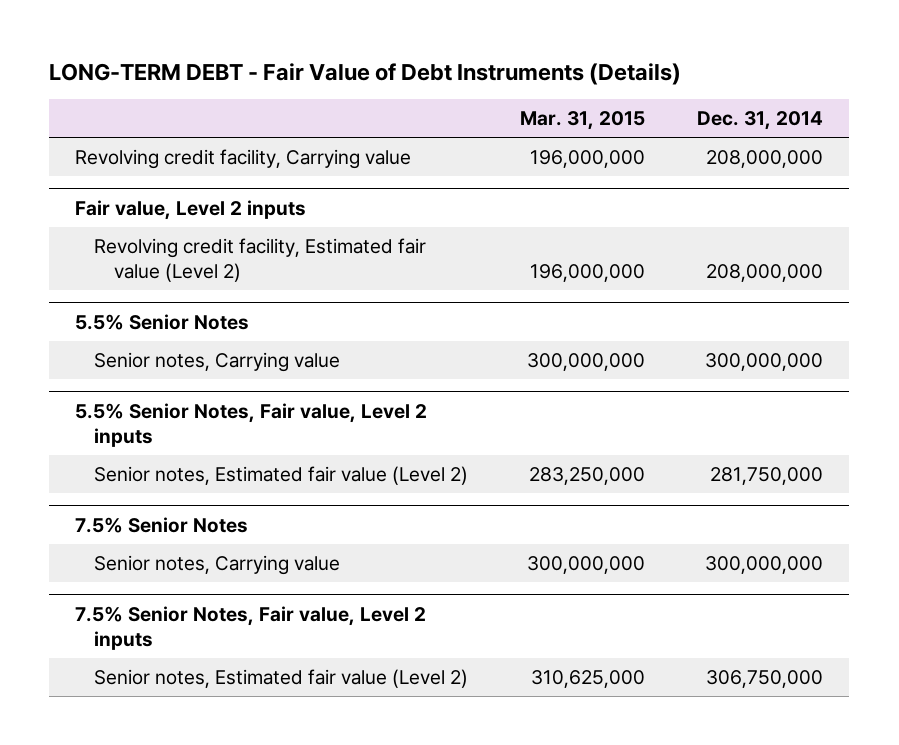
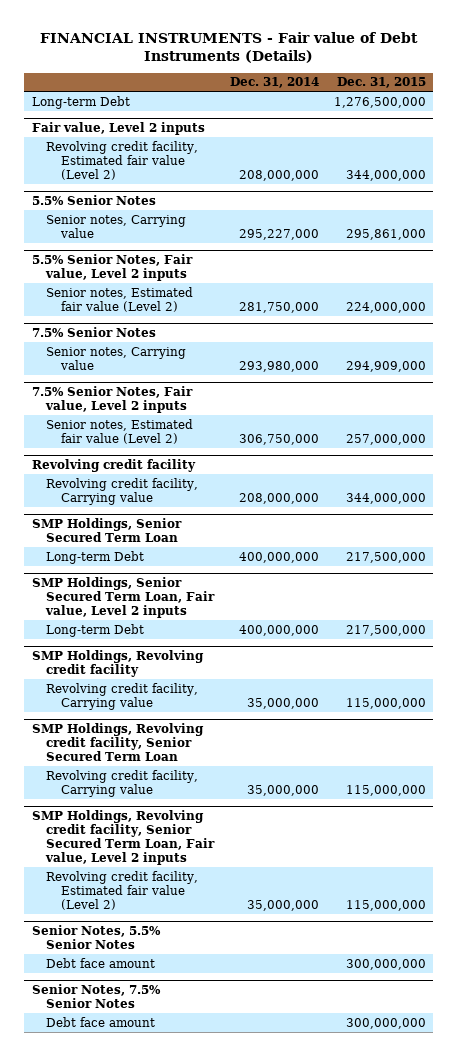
- LONG-TERM DEBT - Fair Value of Debt Instruments (Details)
+ FINANCIAL INSTRUMENTS - Fair value of Debt Instruments (Details)
- | Mar. 31, 2015 | Dec. 31, 2014
+ | Dec. 31, 2014 | Dec. 31, 2015
- Revolving credit facility, Carrying value | 196,000,000 | 208,000,000
+ Long-term Debt | | 1,276,500,000
@ 5.5% Senior Notes
- Senior notes, Carrying value | 300,000,000 | 300,000,000
+ Senior notes, Carrying value | 295,227,000 | 295,861,000
@ 7.5% Senior Notes
- Senior notes, Carrying value | 300,000,000 | 300,000,000
+ Senior notes, Carrying value | 293,980,000 | 294,909,000
+ Revolving credit facility
+ Revolving credit facility, Carrying value | 208,000,000 | 344,000,000
+ SMP Holdings, Senior Secured Term Loan
+ Long-term Debt | 400,000,000 | 217,500,000
+ SMP Holdings, Senior Secured Term Loan, Fair value, Level 2 inputs
+ Long-term Debt | 400,000,000 | 217,500,000
+ SMP Holdings, Revolving credit facility
+ Revolving credit facility, Carrying value | 35,000,000 | 115,000,000
+ SMP Holdings, Revolving credit facility, Senior Secured Term Loan
+ Revolving credit facility, Carrying value | 35,000,000 | 115,000,000
+ SMP Holdings, Revolving credit facility, Senior Secured Term Loan, Fair value, Level 2 inputs
+ Revolving credit facility, Estimated fair value (Level 2) | 35,000,000 | 115,000,000
+ Senior Notes, 5.5% Senior Notes
+ Debt face amount | | 300,000,000
+ Senior Notes, 7.5% Senior Notes
+ Debt face amount | | 300,000,000

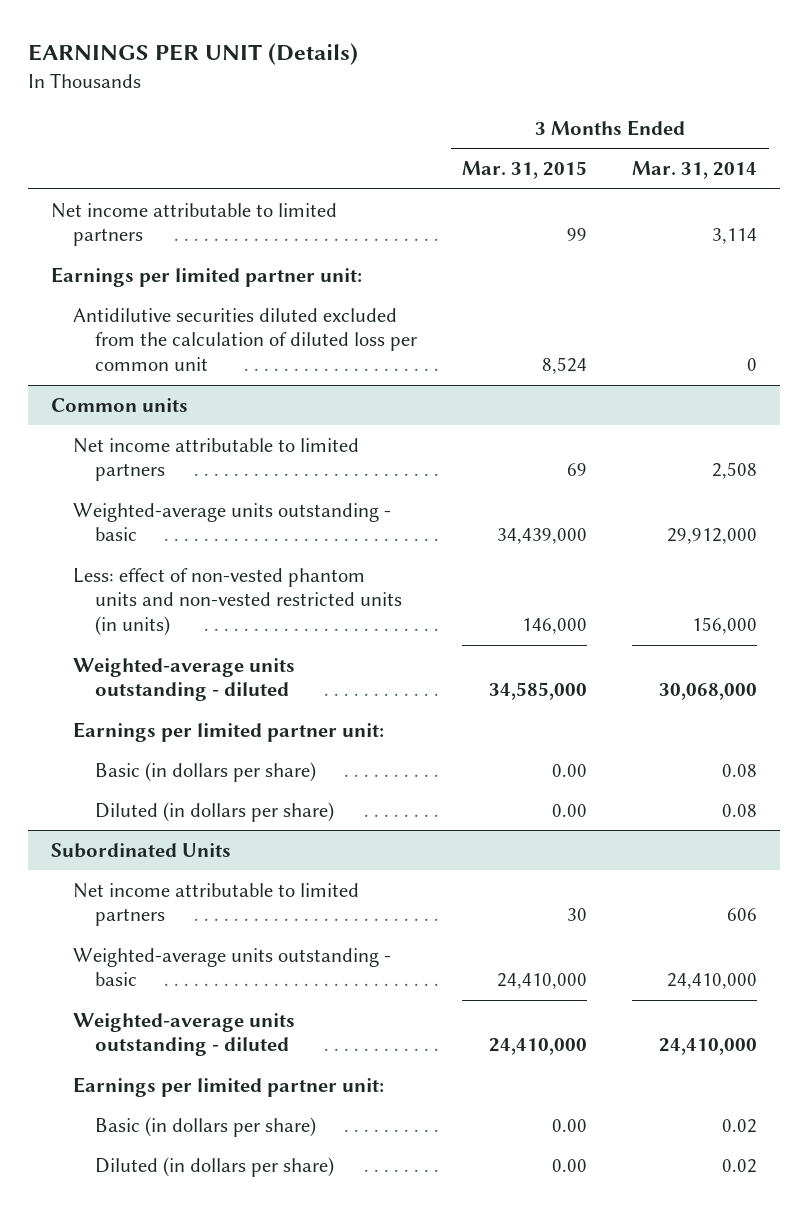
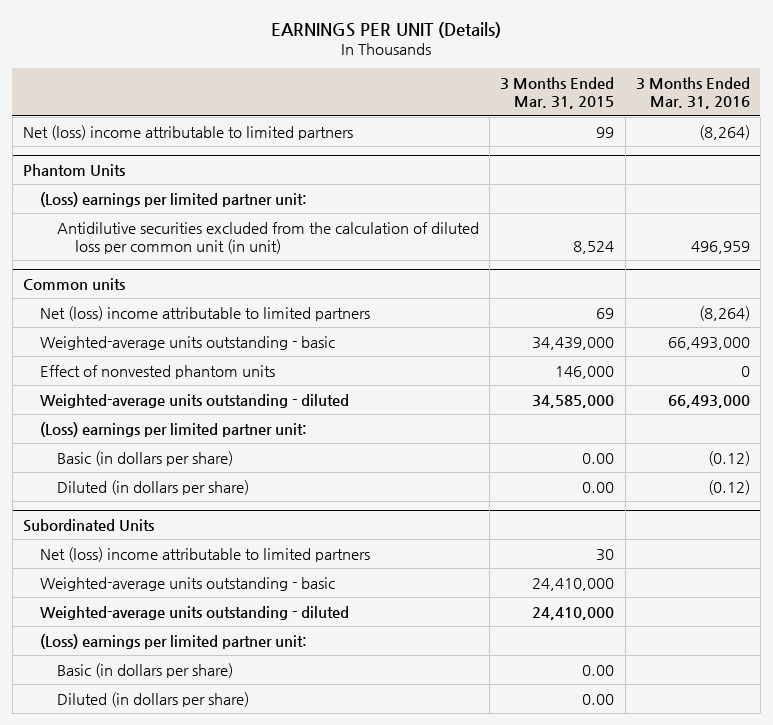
- | 3 Months Ended Mar. 31, 2015 | 3 Months Ended Mar. 31, 2014
+ | 3 Months Ended Mar. 31, 2015 | 3 Months Ended Mar. 31, 2016
- Net income attributable to limited partners | 99 | 3,114
- Earnings per limited partner unit:
- Antidilutive securities diluted excluded from the calculation of diluted loss per common unit | 8,524 | 0
+ Net (loss) income attributable to limited partners | 99 | (8,264)
+ Phantom Units
+ (Loss) earnings per limited partner unit:
+ Antidilutive securities excluded from the calculation of diluted loss per common unit (in unit) | 8,524 | 496,959
@ Common units
- Net income attributable to limited partners | 69 | 2,508
+ Net (loss) income attributable to limited partners | 69 | (8,264)
- Less: effect of non-vested phantom units and non-vested restricted units (in units) | 146,000 | 156,000
+ Effect of nonvested phantom units | 146,000 | 0
- Earnings per limited partner unit:
+ (Loss) earnings per limited partner unit:
@ Subordinated Units
- Net income attributable to limited partners | 30 | 606
+ Net (loss) income attributable to limited partners | 30 |
- Earnings per limited partner unit:
+ (Loss) earnings per limited partner unit:

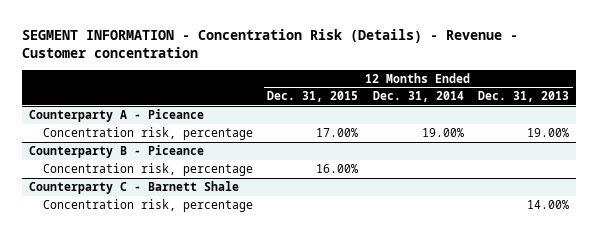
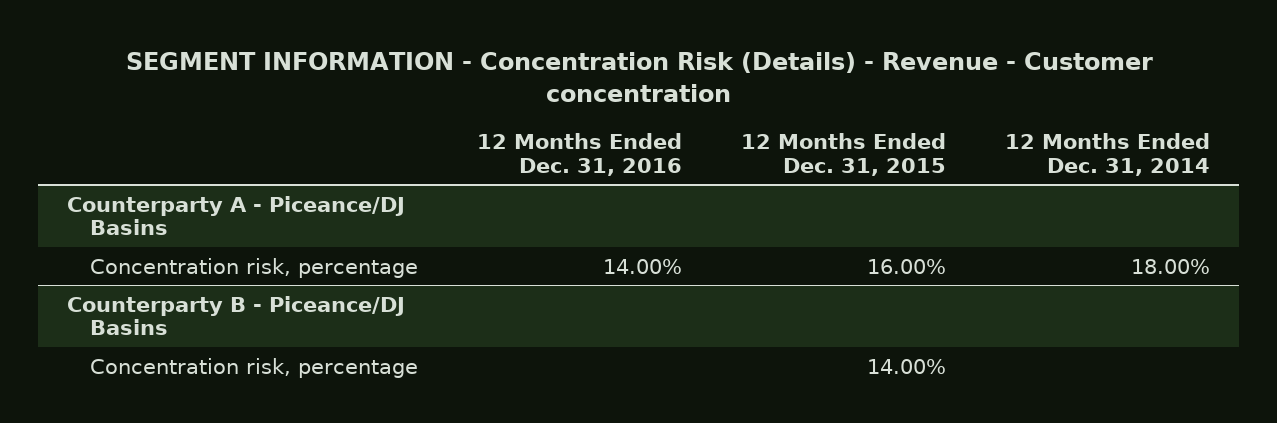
- | 12 Months Ended Dec. 31, 2015 | 12 Months Ended Dec. 31, 2014 | 12 Months Ended Dec. 31, 2013
+ | 12 Months Ended Dec. 31, 2016 | 12 Months Ended Dec. 31, 2015 | 12 Months Ended Dec. 31, 2014
- Counterparty A - Piceance
- Concentration risk, percentage | 17.00% | 19.00% | 19.00%
- Counterparty B - Piceance
- Concentration risk, percentage | 16.00% | |
- Counterparty C - Barnett Shale
- Concentration risk, percentage | | | 14.00%
+ Counterparty A - Piceance/DJ Basins
+ Concentration risk, percentage | 14.00% | 16.00% | 18.00%
+ Counterparty B - Piceance/DJ Basins
+ Concentration risk, percentage | | 14.00% |

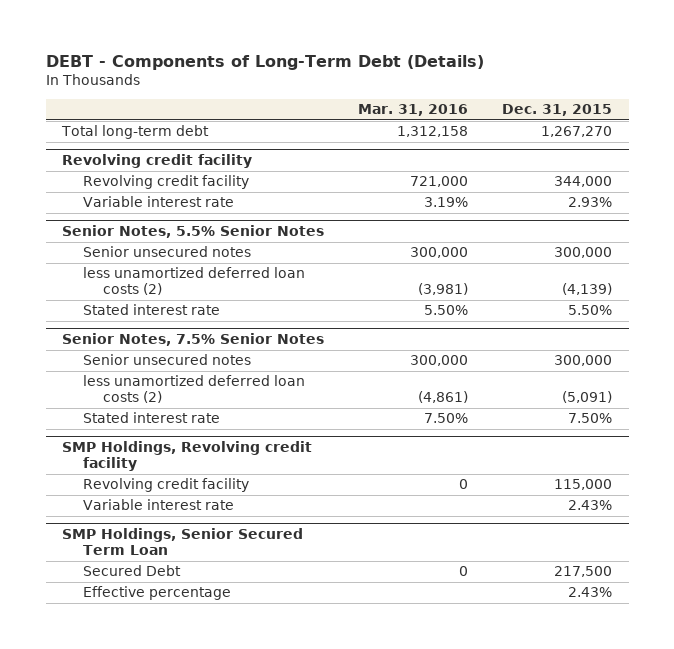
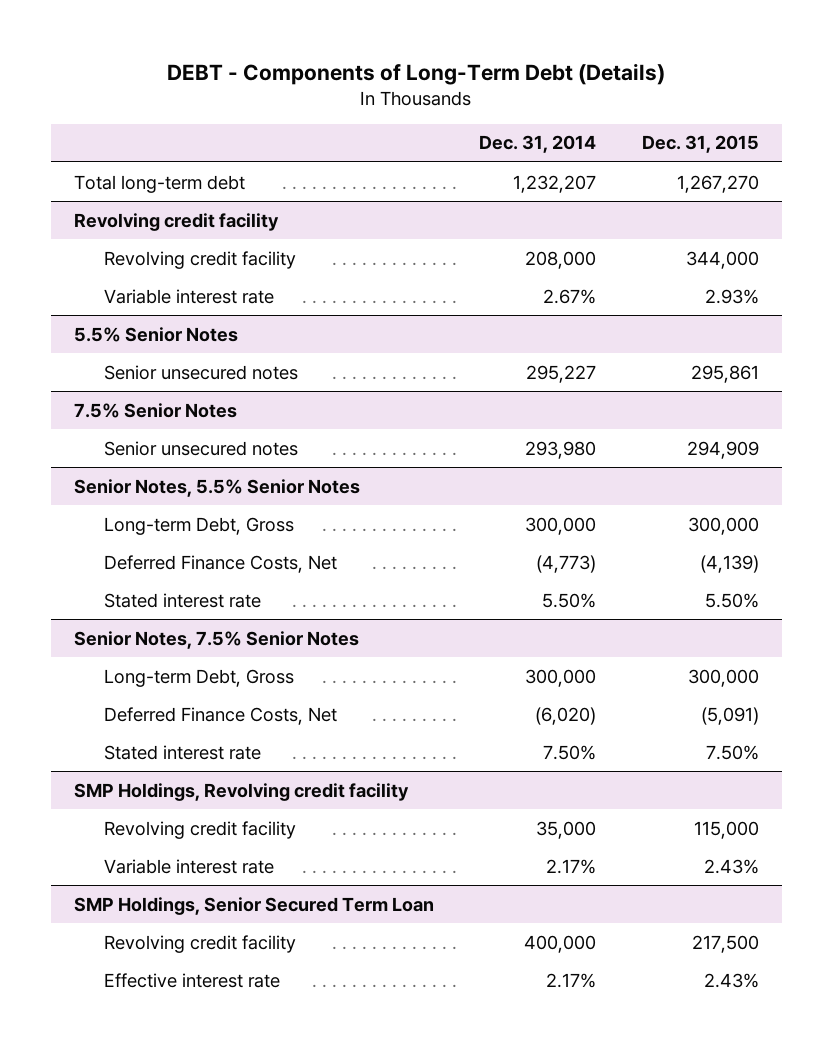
- | Mar. 31, 2016 | Dec. 31, 2015
+ | Dec. 31, 2014 | Dec. 31, 2015
+ 5.5% Senior Notes
+ Senior unsecured notes | 295,227 | 295,861
+ 7.5% Senior Notes
+ Senior unsecured notes | 293,980 | 294,909
@ Senior Notes, 5.5% Senior Notes
- Senior unsecured notes | 300,000 | 300,000
- less unamortized deferred loan costs (2) | (3,981) | (4,139)
+ Long-term Debt, Gross | 300,000 | 300,000
+ Deferred Finance Costs, Net | (4,773) | (4,139)
@ Senior Notes, 7.5% Senior Notes
- Senior unsecured notes | 300,000 | 300,000
- less unamortized deferred loan costs (2) | (4,861) | (5,091)
+ Long-term Debt, Gross | 300,000 | 300,000
+ Deferred Finance Costs, Net | (6,020) | (5,091)
@ SMP Holdings, Senior Secured Term Loan
- Secured Debt | 0 | 217,500
- Effective percentage | | 2.43%
+ Revolving credit facility | 400,000 | 217,500
+ Effective interest rate | 2.17% | 2.43%

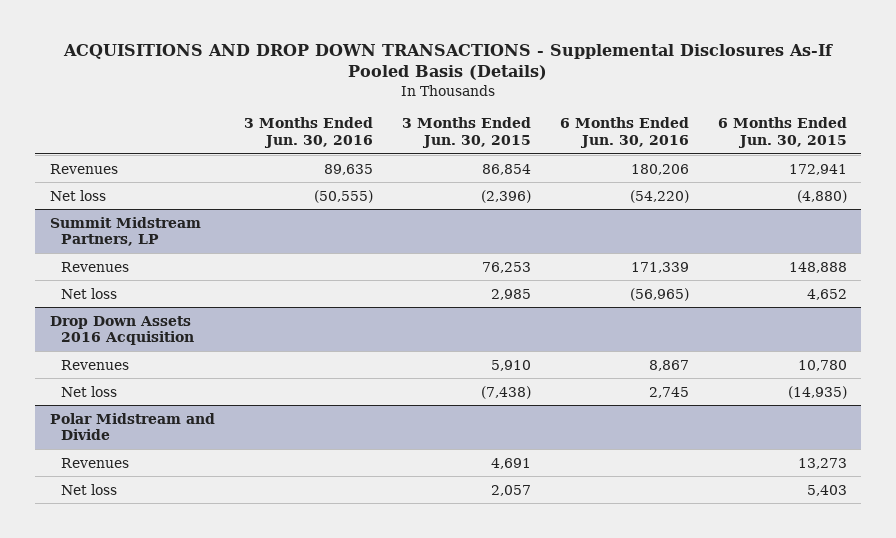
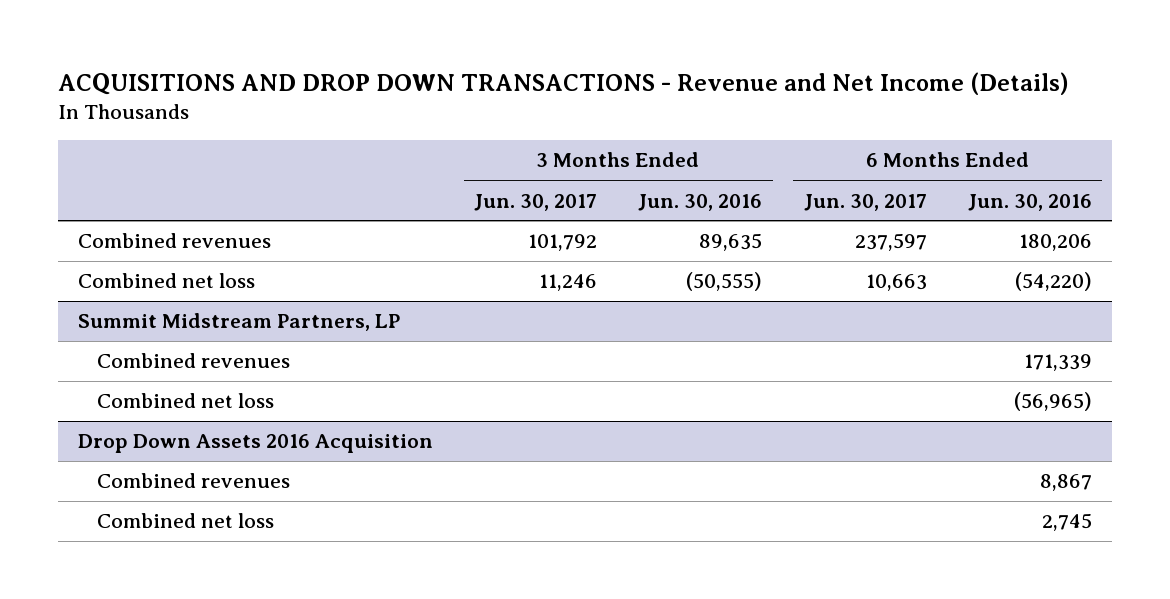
- ACQUISITIONS AND DROP DOWN TRANSACTIONS - Supplemental Disclosures As-If Pooled Basis (Details)
+ ACQUISITIONS AND DROP DOWN TRANSACTIONS - Revenue and Net Income (Details)
- | 3 Months Ended Jun. 30, 2016 | 3 Months Ended Jun. 30, 2015 | 6 Months Ended Jun. 30, 2016 | 6 Months Ended Jun. 30, 2015
+ | 3 Months Ended Jun. 30, 2017 | 3 Months Ended Jun. 30, 2016 | 6 Months Ended Jun. 30, 2017 | 6 Months Ended Jun. 30, 2016
- Revenues | 89,635 | 86,854 | 180,206 | 172,941
- Net loss | (50,555) | (2,396) | (54,220) | (4,880)
+ Combined revenues | 101,792 | 89,635 | 237,597 | 180,206
+ Combined net loss | 11,246 | (50,555) | 10,663 | (54,220)
@ Summit Midstream Partners, LP
- Revenues | | 76,253 | 171,339 | 148,888
- Net loss | | 2,985 | (56,965) | 4,652
+ Combined revenues | | | | 171,339
+ Combined net loss | | | | (56,965)
@ Drop Down Assets 2016 Acquisition
- Revenues | | 5,910 | 8,867 | 10,780
- Net loss | | (7,438) | 2,745 | (14,935)
- Polar Midstream and Divide
- Revenues | | 4,691 | | 13,273
- Net loss | | 2,057 | | 5,403
@ Drop Down Assets 2016 Acquisition
+ Combined revenues | | | | 8,867
+ Combined net loss | | | | 2,745

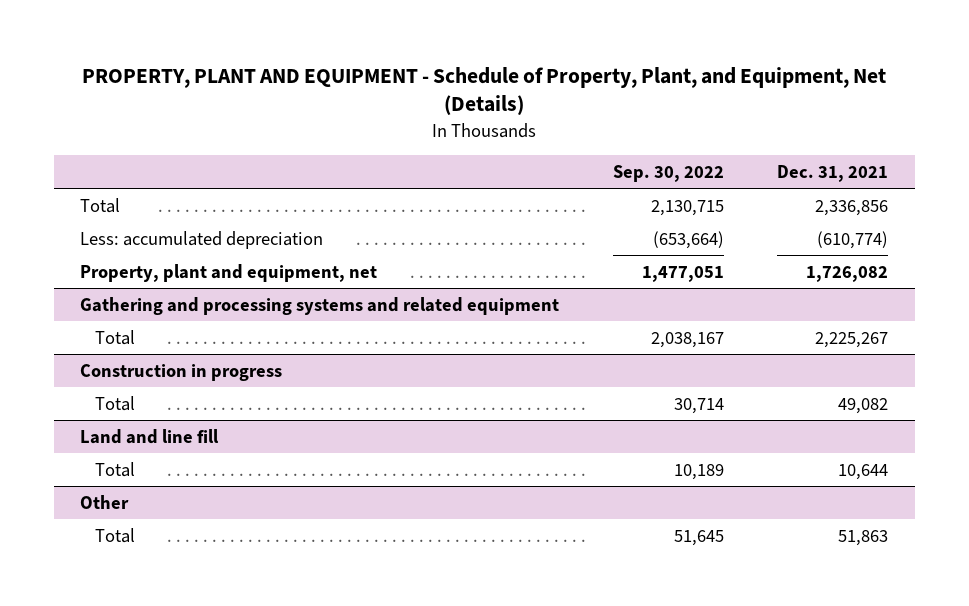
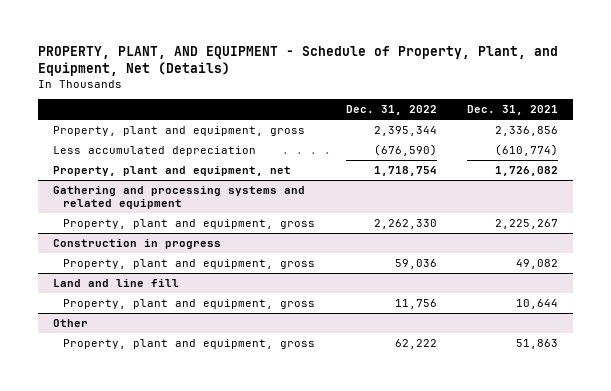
- PROPERTY, PLANT AND EQUIPMENT - Schedule of Property, Plant, and Equipment, Net (Details)
+ PROPERTY, PLANT, AND EQUIPMENT - Schedule of Property, Plant, and Equipment, Net (Details)
- | Sep. 30, 2022 | Dec. 31, 2021
+ | Dec. 31, 2022 | Dec. 31, 2021
- Total | 2,130,715 | 2,336,856
- Less: accumulated depreciation | (653,664) | (610,774)
+ Property, plant and equipment, gross | 2,395,344 | 2,336,856
+ Less accumulated depreciation | (676,590) | (610,774)
@ Gathering and processing systems and related equipment
- Total | 2,038,167 | 2,225,267
+ Property, plant and equipment, gross | 2,262,330 | 2,225,267
@ Construction in progress
- Total | 30,714 | 49,082
+ Property, plant and equipment, gross | 59,036 | 49,082
@ Land and line fill
- Total | 10,189 | 10,644
+ Property, plant and equipment, gross | 11,756 | 10,644
@ Other
- Total | 51,645 | 51,863
+ Property, plant and equipment, gross | 62,222 | 51,863

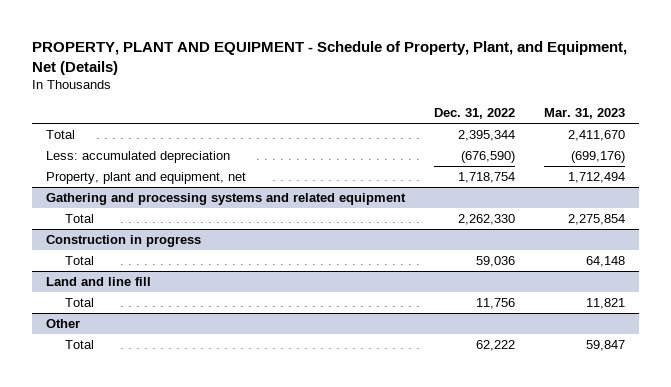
- PROPERTY, PLANT, AND EQUIPMENT - Schedule of Property, Plant, and Equipment, Net (Details)
+ PROPERTY, PLANT AND EQUIPMENT - Schedule of Property, Plant, and Equipment, Net (Details)
- | Dec. 31, 2022 | Dec. 31, 2021
+ | Dec. 31, 2022 | Mar. 31, 2023
- Property, plant and equipment, gross | 2,395,344 | 2,336,856
- Less accumulated depreciation | (676,590) | (610,774)
+ Total | 2,395,344 | 2,411,670
+ Less: accumulated depreciation | (676,590) | (699,176)
@ Gathering and processing systems and related equipment
- Property, plant and equipment, gross | 2,262,330 | 2,225,267
+ Total | 2,262,330 | 2,275,854
@ Construction in progress
- Property, plant and equipment, gross | 59,036 | 49,082
+ Total | 59,036 | 64,148
@ Land and line fill
- Property, plant and equipment, gross | 11,756 | 10,644
+ Total | 11,756 | 11,821
@ Other
- Property, plant and equipment, gross | 62,222 | 51,863
+ Total | 62,222 | 59,847

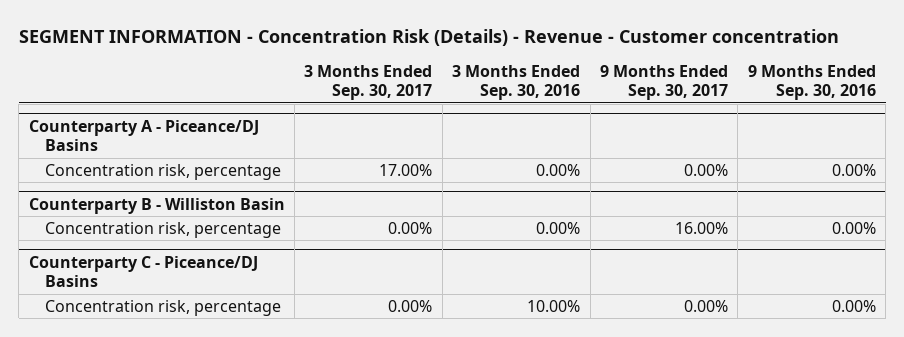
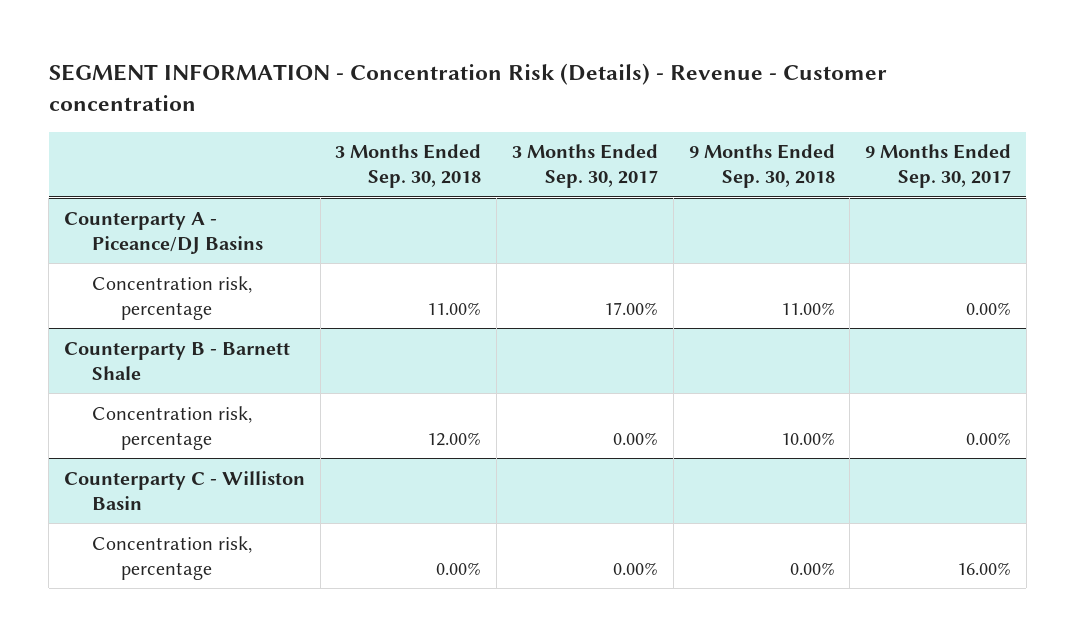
- | 3 Months Ended Sep. 30, 2017 | 3 Months Ended Sep. 30, 2016 | 9 Months Ended Sep. 30, 2017 | 9 Months Ended Sep. 30, 2016
+ | 3 Months Ended Sep. 30, 2018 | 3 Months Ended Sep. 30, 2017 | 9 Months Ended Sep. 30, 2018 | 9 Months Ended Sep. 30, 2017
- Counterparty B - Williston Basin
- Concentration risk, percentage | 0.00% | 0.00% | 16.00% | 0.00%
- Counterparty C - Piceance/DJ Basins
+ Counterparty B - Barnett Shale
+ Counterparty C - Williston Basin
+ Concentration risk, percentage | 0.00% | 0.00% | 0.00% | 16.00%

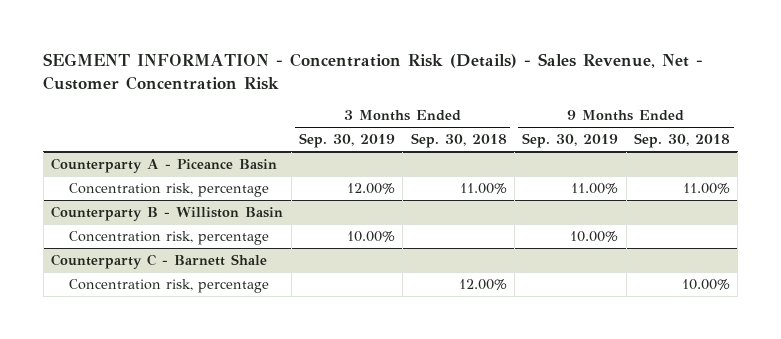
- SEGMENT INFORMATION - Concentration Risk (Details) - Revenue - Customer concentration
+ SEGMENT INFORMATION - Concentration Risk (Details) - Sales Revenue, Net - Customer Concentration Risk
- | 3 Months Ended Sep. 30, 2018 | 3 Months Ended Sep. 30, 2017 | 9 Months Ended Sep. 30, 2018 | 9 Months Ended Sep. 30, 2017
+ | 3 Months Ended Sep. 30, 2019 | 3 Months Ended Sep. 30, 2018 | 9 Months Ended Sep. 30, 2019 | 9 Months Ended Sep. 30, 2018
- Counterparty A - Piceance/DJ Basins
+ Counterparty A - Piceance Basin
- Counterparty B - Barnett Shale
+ Counterparty B - Williston Basin
+ Concentration risk, percentage | 10.00% | | 10.00% |
+ Counterparty C - Barnett Shale
- Counterparty C - Williston Basin
- Concentration risk, percentage | 0.00% | 0.00% | 0.00% | 16.00%

